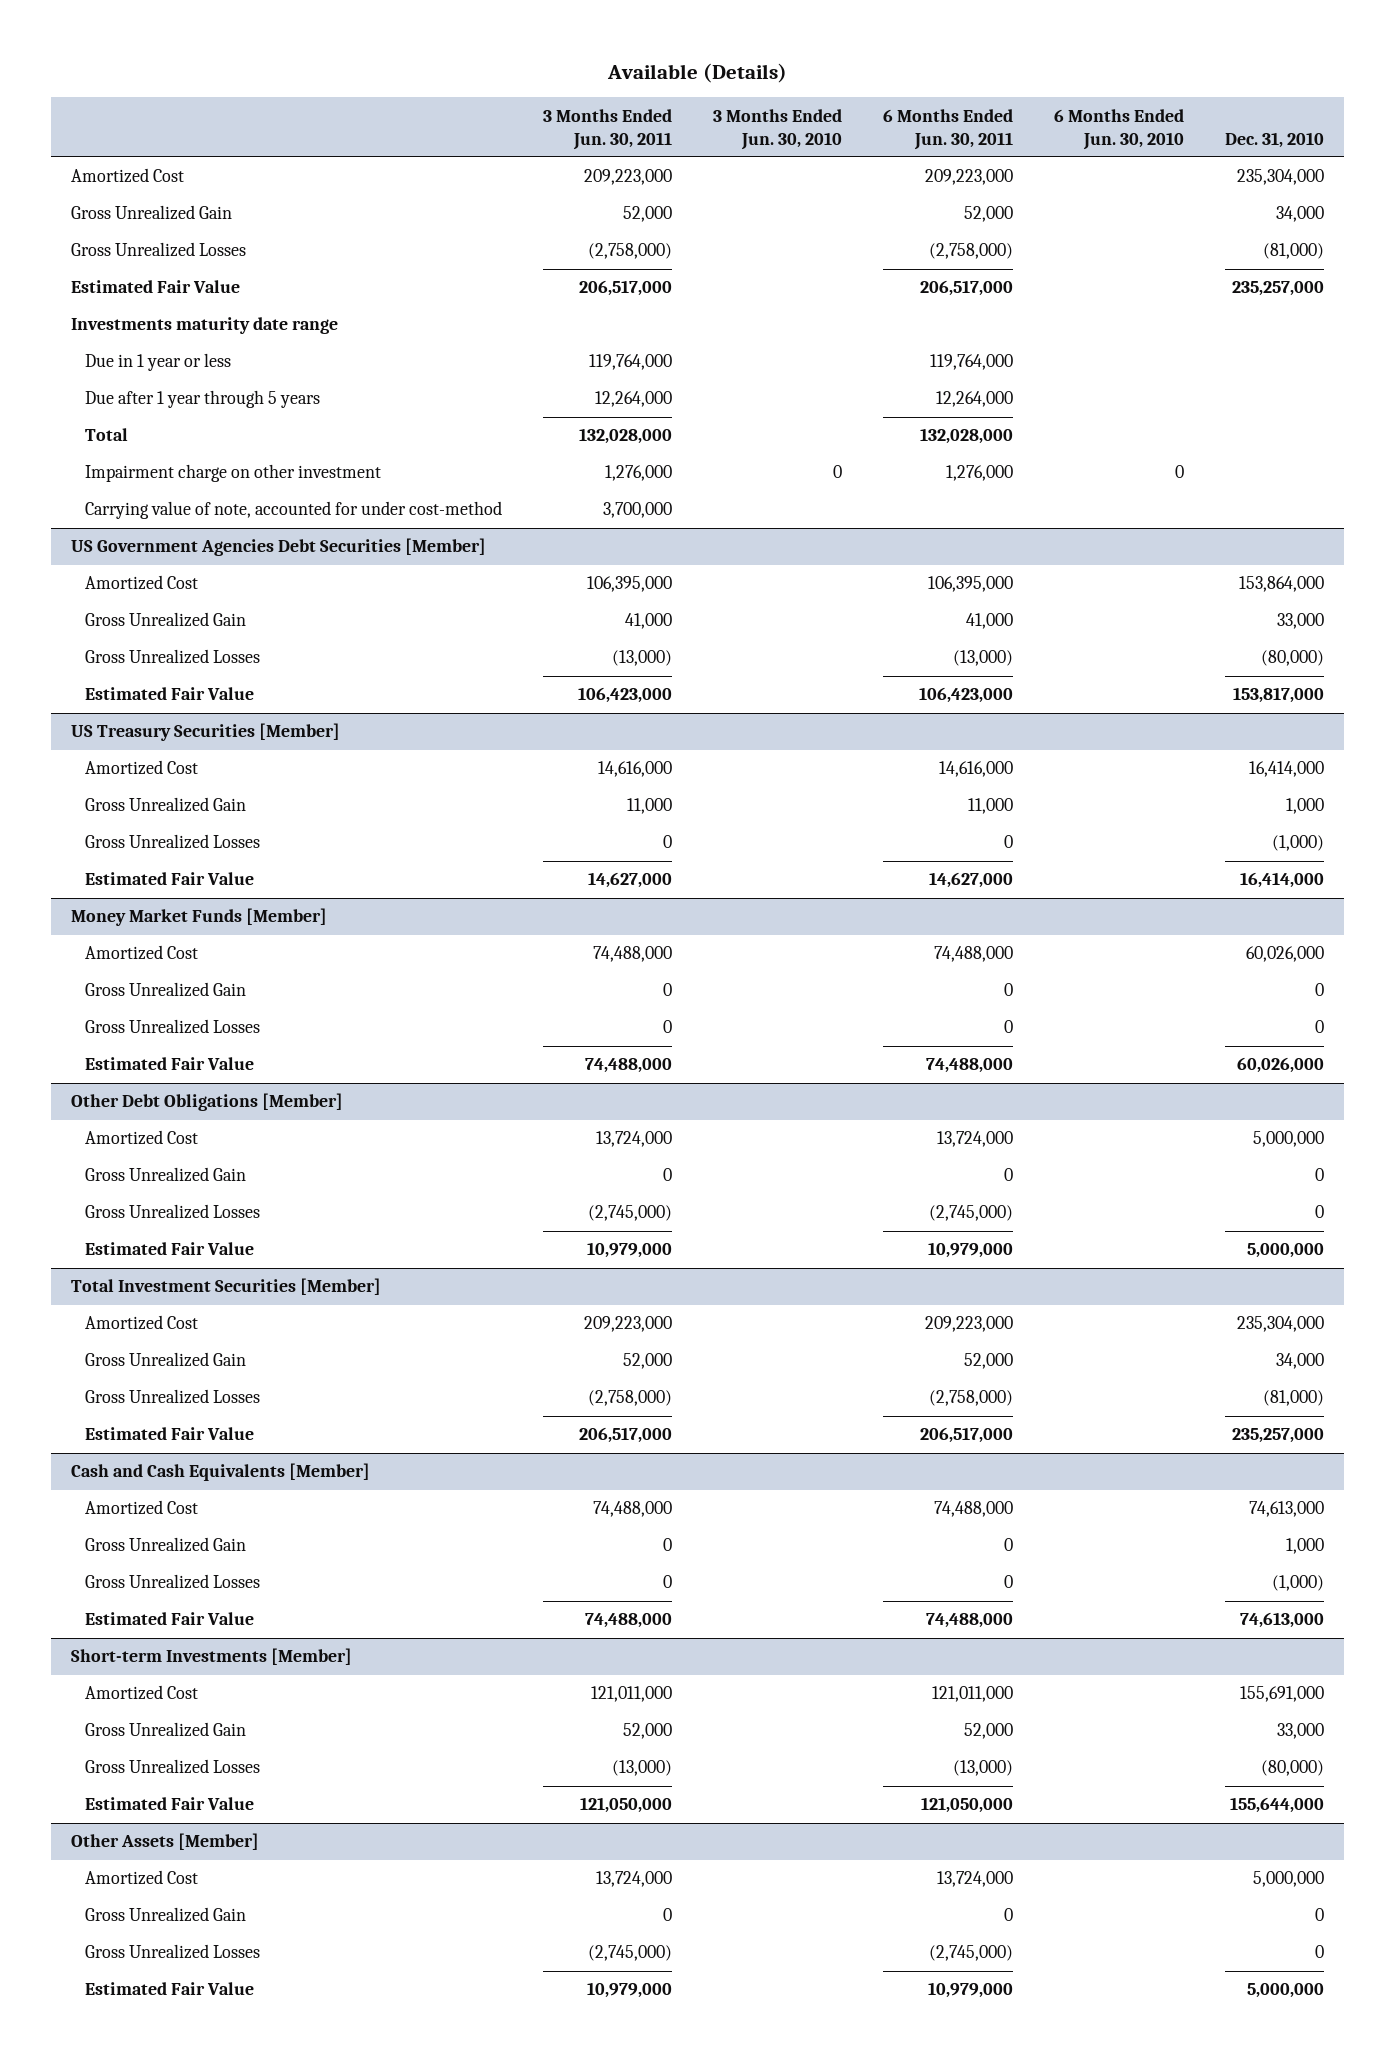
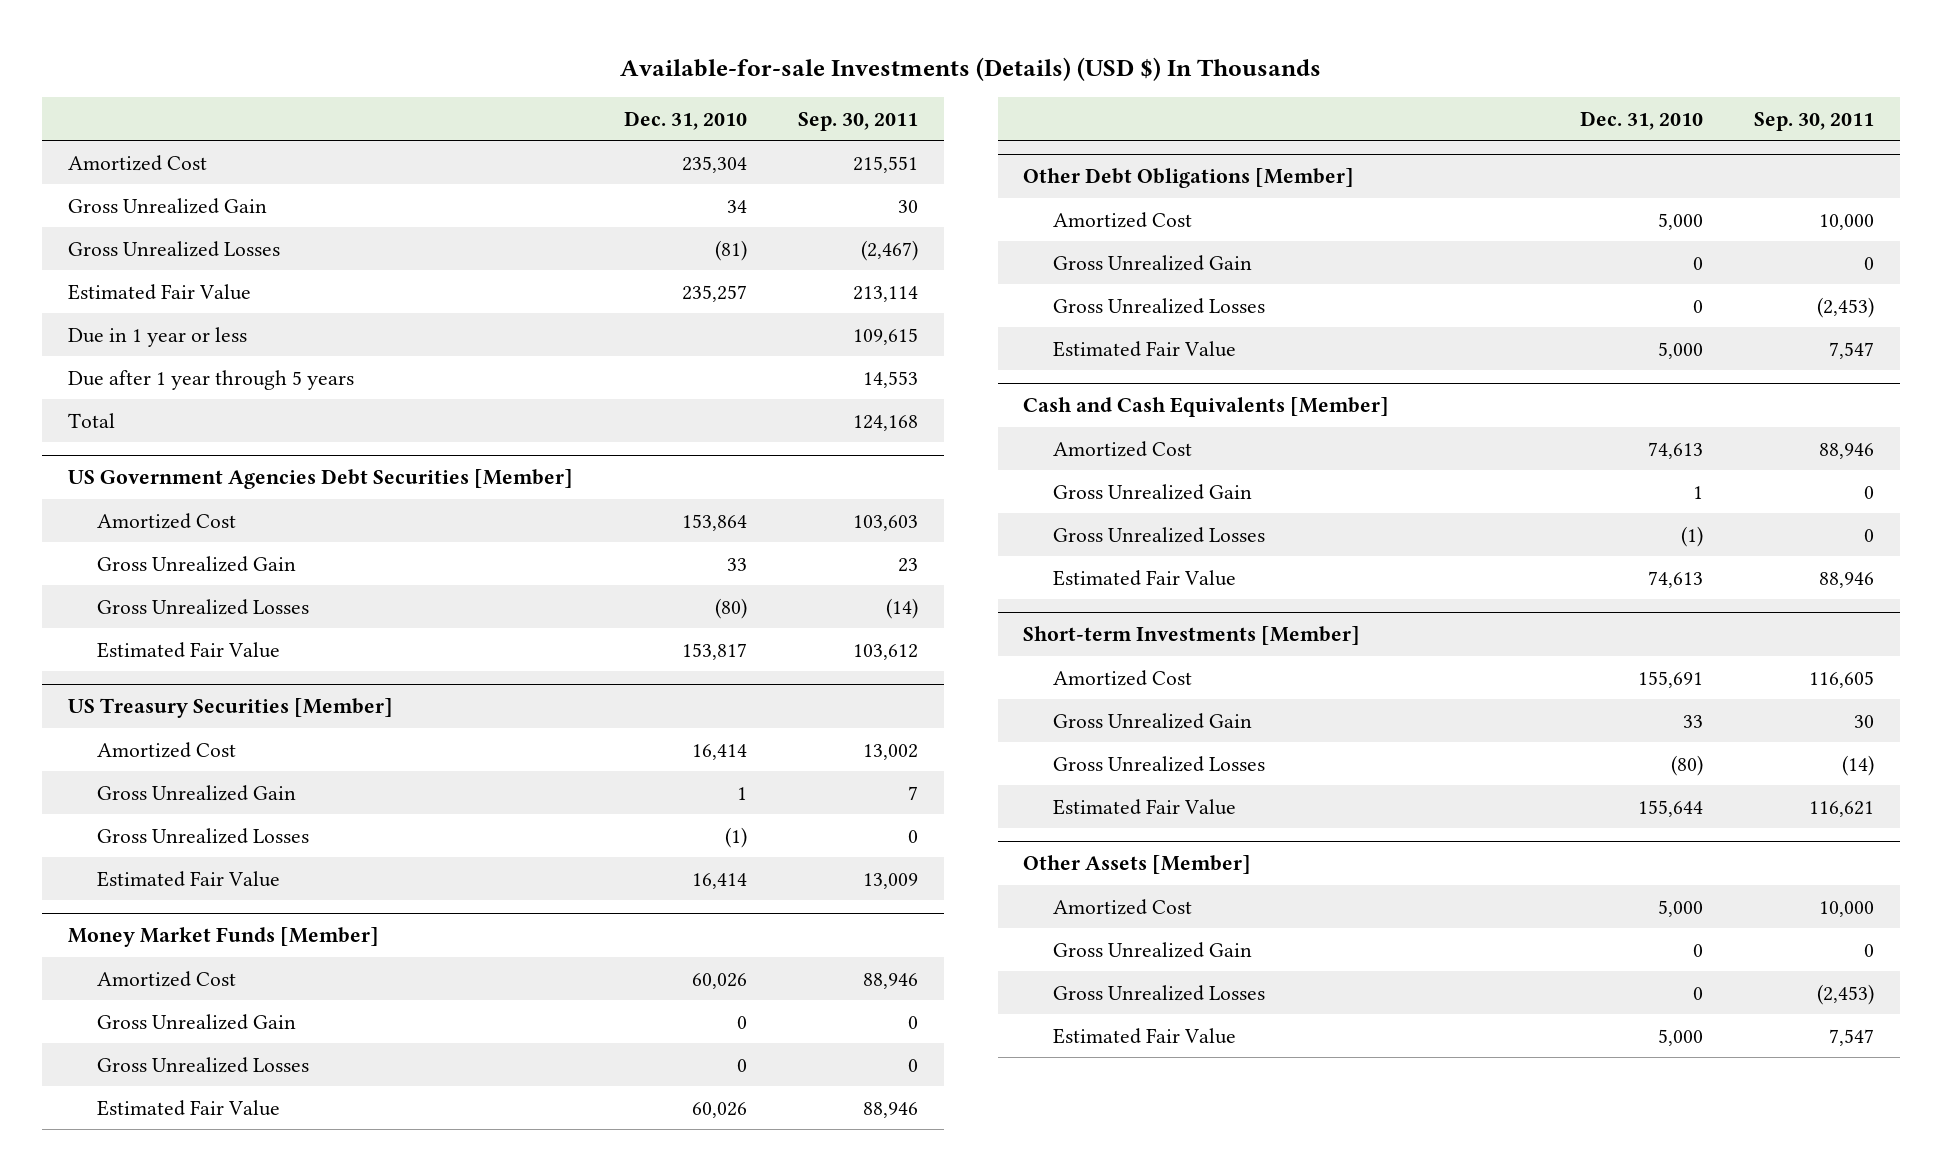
- Available (Details)
+ Available-for-sale Investments (Details) (USD $) In Thousands
- | 3 Months Ended Jun. 30, 2011 | 3 Months Ended Jun. 30, 2010 | 6 Months Ended Jun. 30, 2011 | 6 Months Ended Jun. 30, 2010 | Dec. 31, 2010
+ | Dec. 31, 2010 | Sep. 30, 2011
- Amortized Cost | 209,223,000 | | 209,223,000 | | 235,304,000
- Gross Unrealized Gain | 52,000 | | 52,000 | | 34,000
- Gross Unrealized Losses | (2,758,000) | | (2,758,000) | | (81,000)
- Estimated Fair Value | 206,517,000 | | 206,517,000 | | 235,257,000
- Investments maturity date range
+ Amortized Cost | 235,304 | 215,551
+ Gross Unrealized Gain | 34 | 30
+ Gross Unrealized Losses | (81) | (2,467)
+ Estimated Fair Value | 235,257 | 213,114
- Impairment charge on other investment | 1,276,000 | 0 | 1,276,000 | 0 |
- Carrying value of note, accounted for under cost-method | 3,700,000 | | | |
@ US Government Agencies Debt Securities [Member]
- Amortized Cost | 106,395,000 | | 106,395,000 | | 153,864,000
- Gross Unrealized Gain | 41,000 | | 41,000 | | 33,000
- Gross Unrealized Losses | (13,000) | | (13,000) | | (80,000)
- Estimated Fair Value | 106,423,000 | | 106,423,000 | | 153,817,000
+ Amortized Cost | 153,864 | 103,603
+ Gross Unrealized Gain | 33 | 23
+ Gross Unrealized Losses | (80) | (14)
+ Estimated Fair Value | 153,817 | 103,612
@ US Treasury Securities [Member]
- Amortized Cost | 14,616,000 | | 14,616,000 | | 16,414,000
- Gross Unrealized Gain | 11,000 | | 11,000 | | 1,000
- Gross Unrealized Losses | 0 | | 0 | | (1,000)
- Estimated Fair Value | 14,627,000 | | 14,627,000 | | 16,414,000
+ Amortized Cost | 16,414 | 13,002
+ Gross Unrealized Gain | 1 | 7
+ Gross Unrealized Losses | (1) | 0
+ Estimated Fair Value | 16,414 | 13,009
@ Money Market Funds [Member]
- Amortized Cost | 74,488,000 | | 74,488,000 | | 60,026,000
+ Amortized Cost | 60,026 | 88,946
- Estimated Fair Value | 74,488,000 | | 74,488,000 | | 60,026,000
+ Estimated Fair Value | 60,026 | 88,946
@ Other Debt Obligations [Member]
- Amortized Cost | 13,724,000 | | 13,724,000 | | 5,000,000
+ Amortized Cost | 5,000 | 10,000
- Estimated Fair Value | 10,979,000 | | 10,979,000 | | 5,000,000
- Total Investment Securities [Member]
- Amortized Cost | 209,223,000 | | 209,223,000 | | 235,304,000
- Gross Unrealized Gain | 52,000 | | 52,000 | | 34,000
- Gross Unrealized Losses | (2,758,000) | | (2,758,000) | | (81,000)
- Estimated Fair Value | 206,517,000 | | 206,517,000 | | 235,257,000
@ Other Debt Obligations [Member]
+ Estimated Fair Value | 5,000 | 7,547
@ Cash and Cash Equivalents [Member]
- Amortized Cost | 74,488,000 | | 74,488,000 | | 74,613,000
- Gross Unrealized Gain | 0 | | 0 | | 1,000
- Gross Unrealized Losses | 0 | | 0 | | (1,000)
- Estimated Fair Value | 74,488,000 | | 74,488,000 | | 74,613,000
+ Amortized Cost | 74,613 | 88,946
+ Gross Unrealized Gain | 1 | 0
+ Gross Unrealized Losses | (1) | 0
+ Estimated Fair Value | 74,613 | 88,946
@ Short-term Investments [Member]
- Amortized Cost | 121,011,000 | | 121,011,000 | | 155,691,000
- Gross Unrealized Gain | 52,000 | | 52,000 | | 33,000
- Gross Unrealized Losses | (13,000) | | (13,000) | | (80,000)
- Estimated Fair Value | 121,050,000 | | 121,050,000 | | 155,644,000
+ Amortized Cost | 155,691 | 116,605
+ Gross Unrealized Gain | 33 | 30
+ Gross Unrealized Losses | (80) | (14)
+ Estimated Fair Value | 155,644 | 116,621
@ Other Assets [Member]
- Amortized Cost | 13,724,000 | | 13,724,000 | | 5,000,000
+ Amortized Cost | 5,000 | 10,000
- Estimated Fair Value | 10,979,000 | | 10,979,000 | | 5,000,000
+ Estimated Fair Value | 5,000 | 7,547

